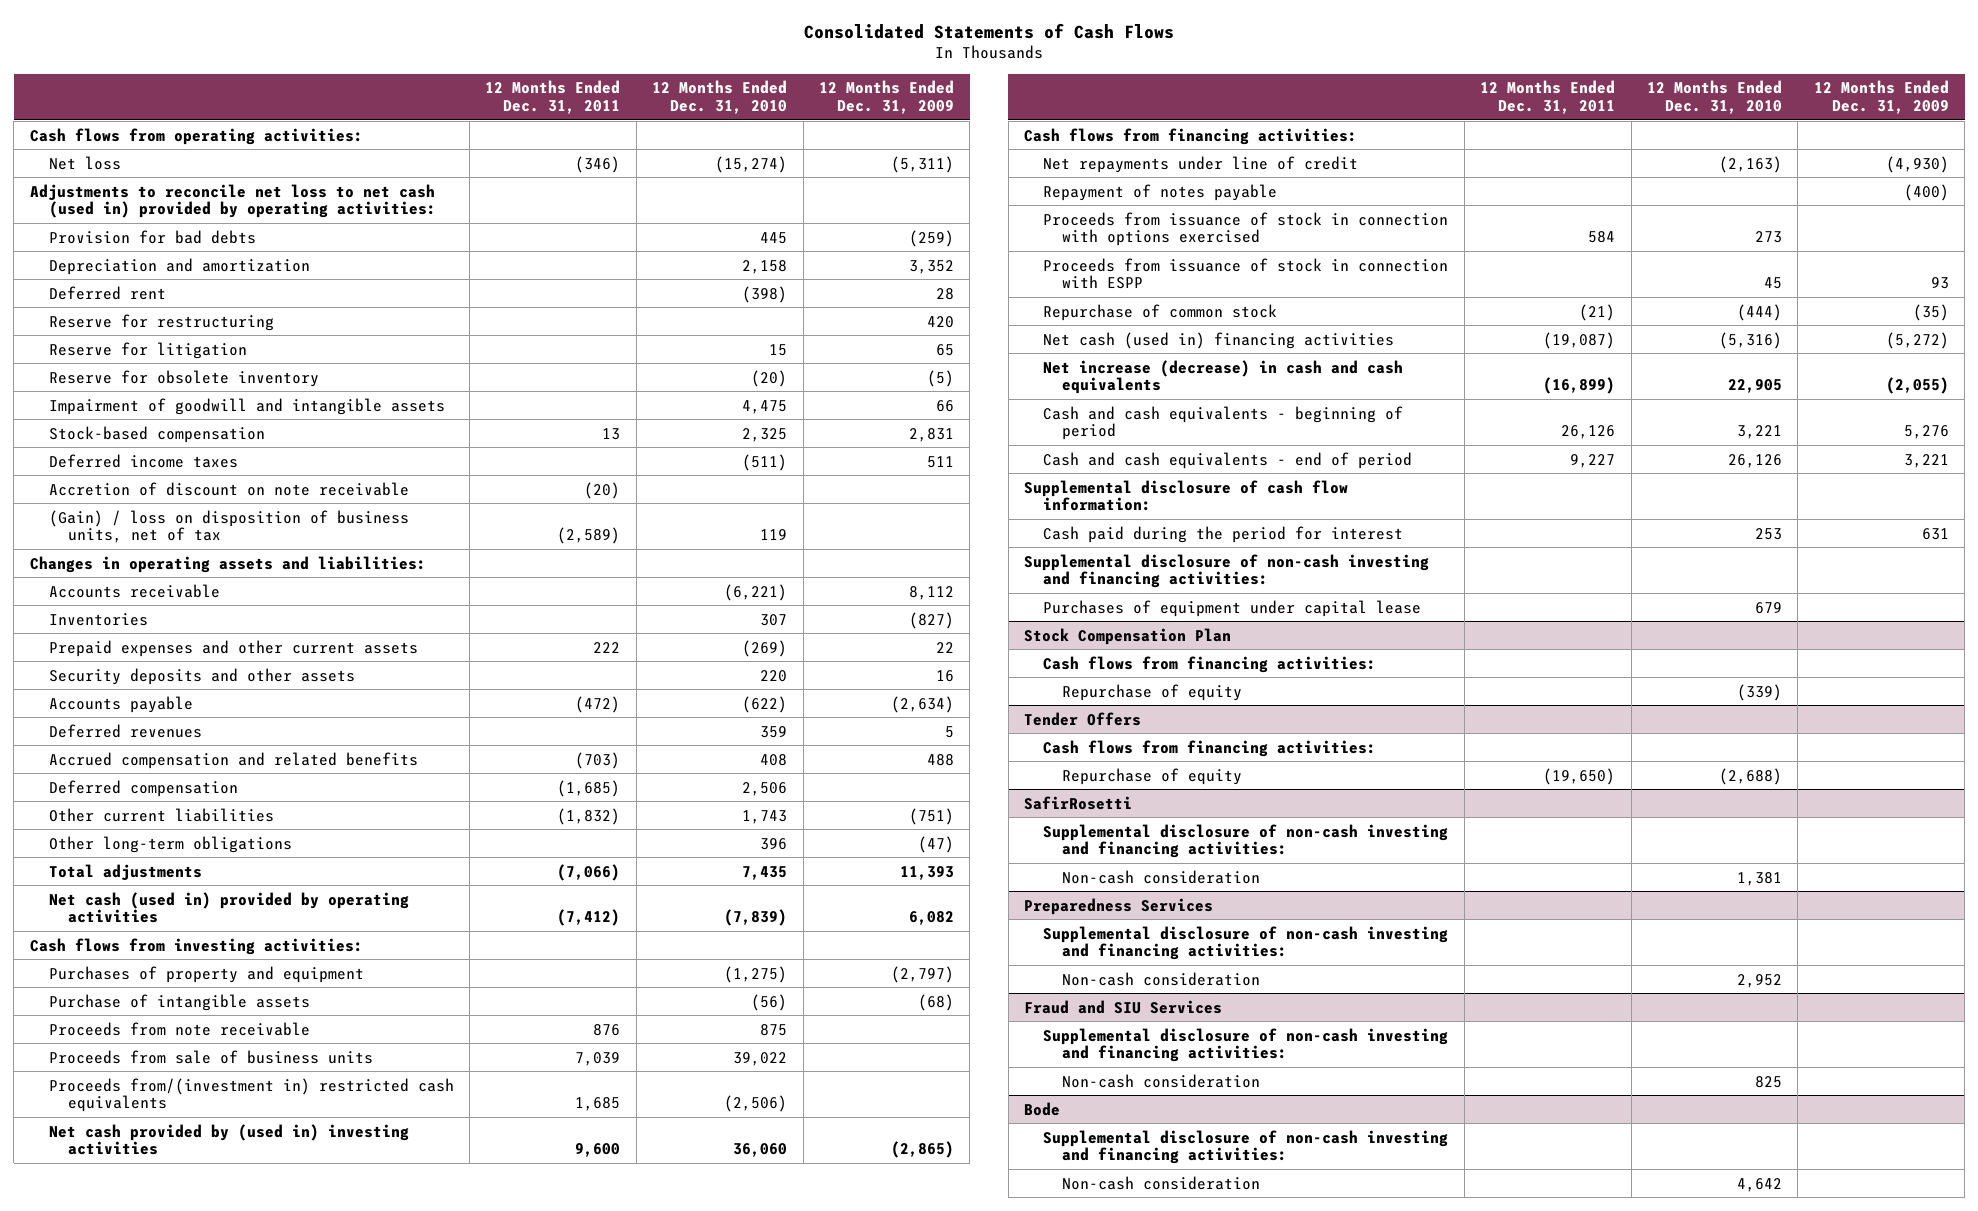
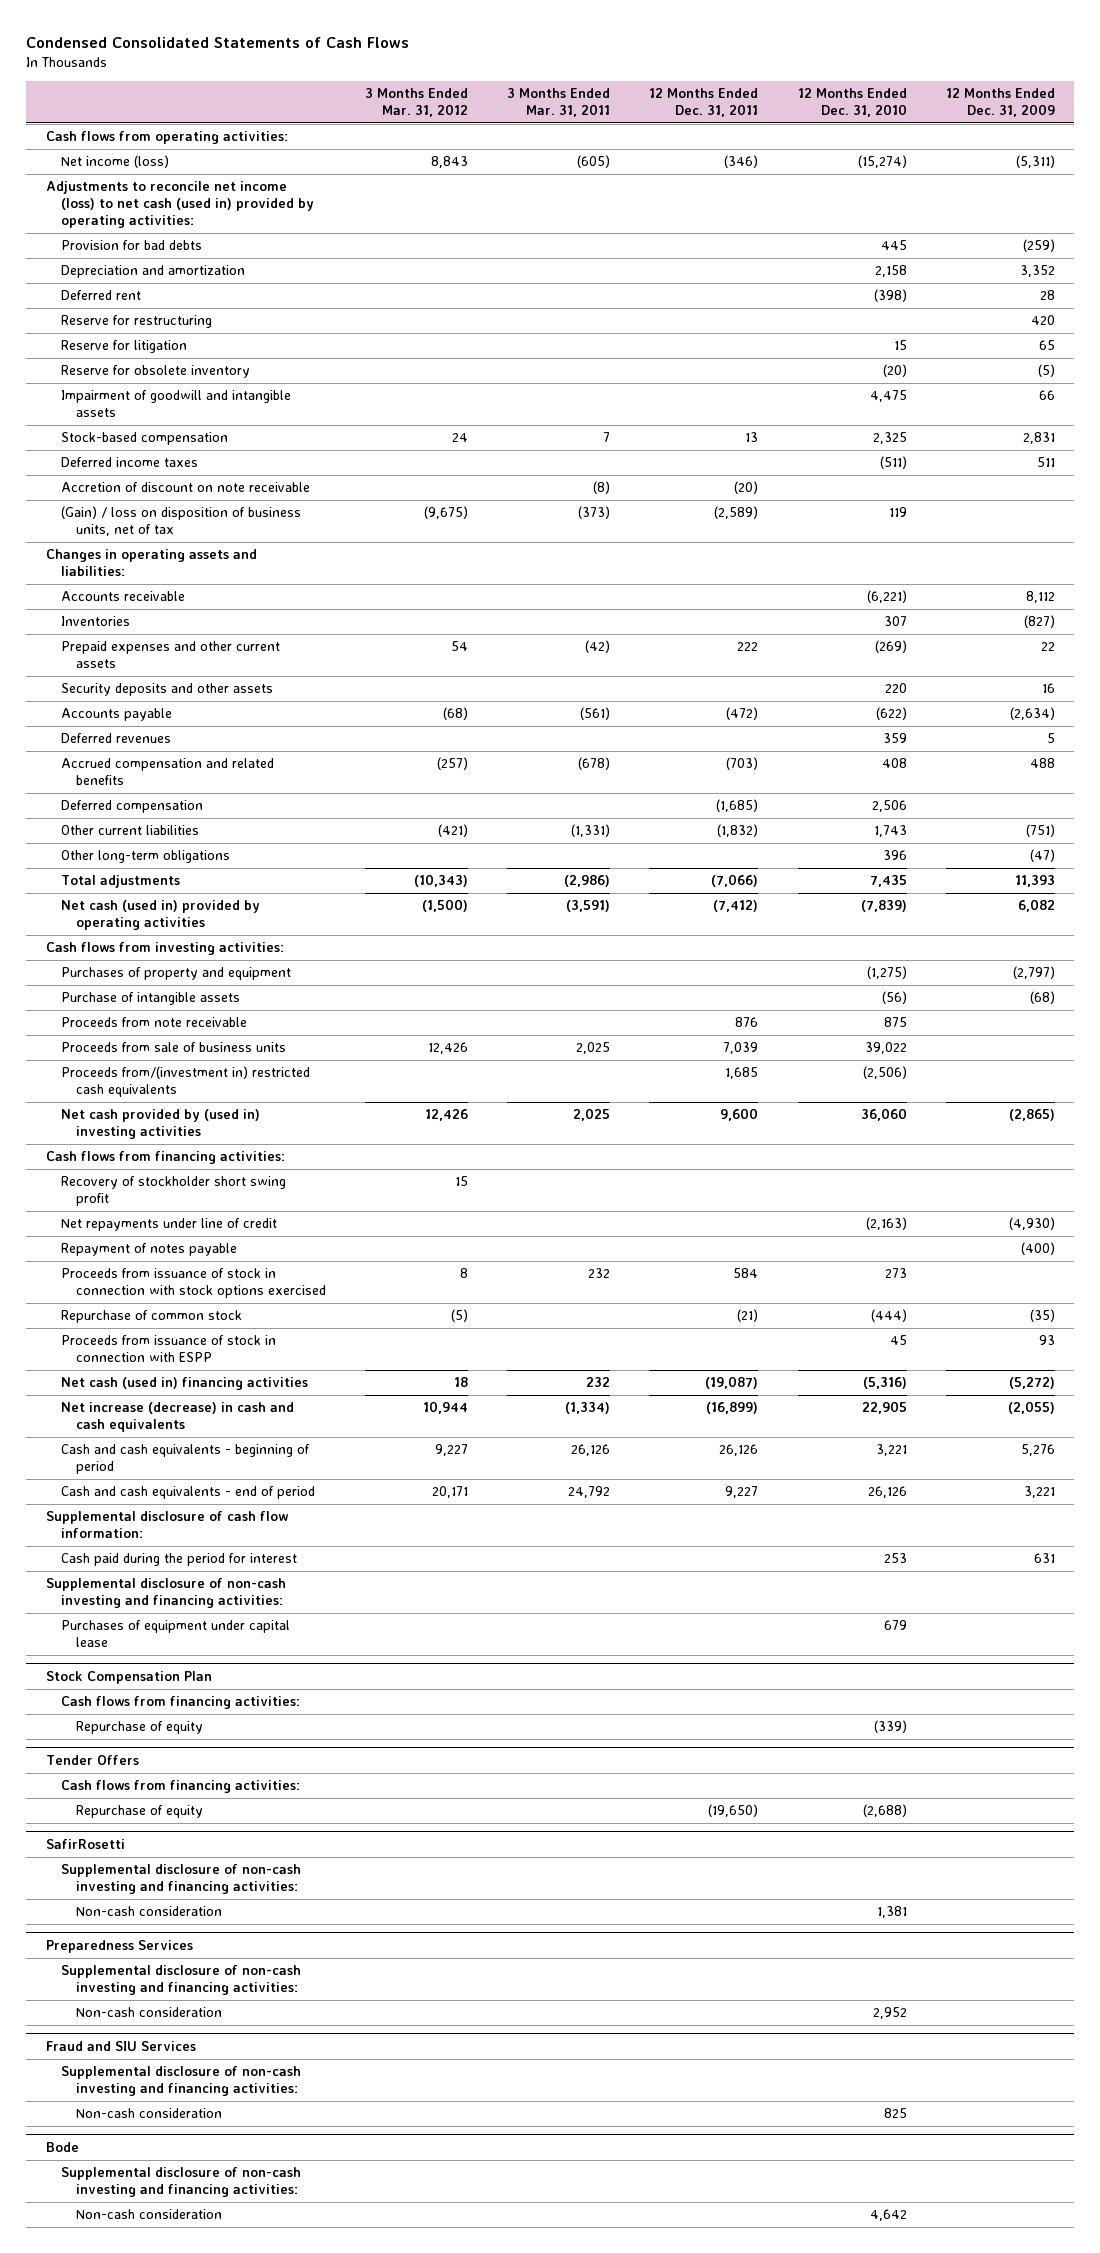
- Consolidated Statements of Cash Flows
+ Condensed Consolidated Statements of Cash Flows
- | 12 Months Ended Dec. 31, 2011 | 12 Months Ended Dec. 31, 2010 | 12 Months Ended Dec. 31, 2009
+ | 3 Months Ended Mar. 31, 2012 | 3 Months Ended Mar. 31, 2011 | 12 Months Ended Dec. 31, 2011 | 12 Months Ended Dec. 31, 2010 | 12 Months Ended Dec. 31, 2009
- Net loss | (346) | (15,274) | (5,311)
- Adjustments to reconcile net loss to net cash (used in) provided by operating activities:
+ Net income (loss) | 8,843 | (605) | (346) | (15,274) | (5,311)
+ Adjustments to reconcile net income (loss) to net cash (used in) provided by operating activities:
+ Recovery of stockholder short swing profit | 15 | | | |
- Proceeds from issuance of stock in connection with options exercised | 584 | 273 |
+ Proceeds from issuance of stock in connection with stock options exercised | 8 | 232 | 584 | 273 |
moved down: Proceeds from issuance of stock in connection with ESPP | | | | 45 | 93

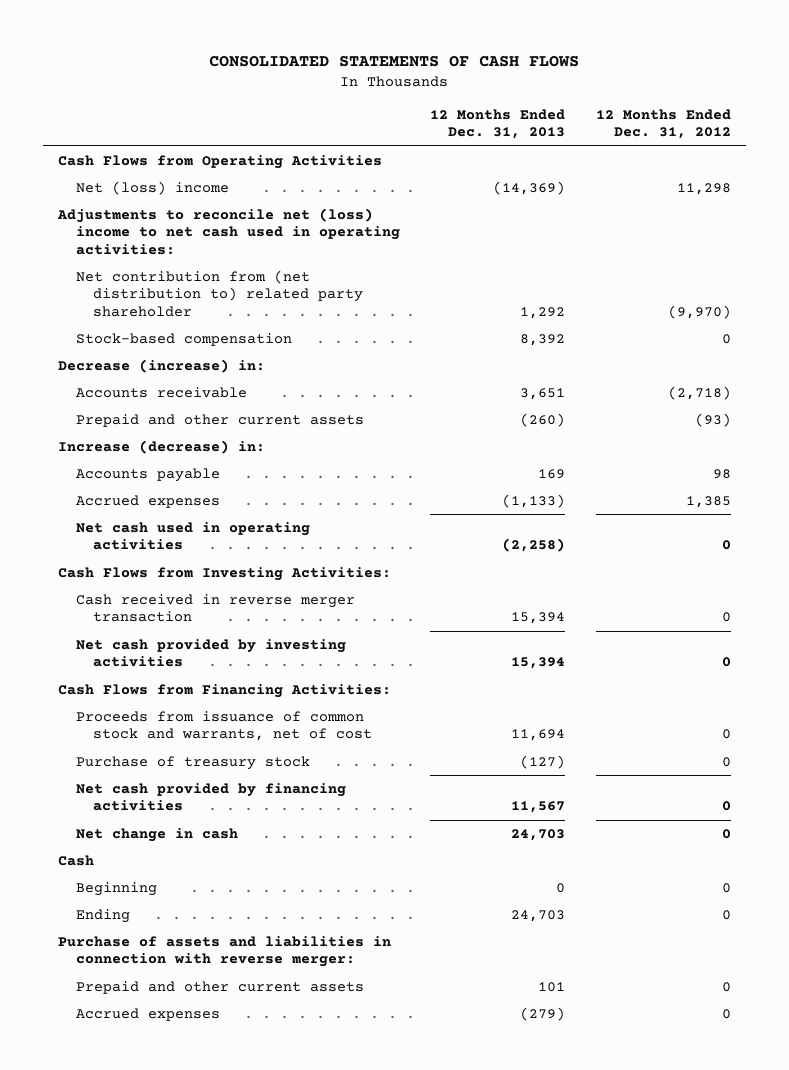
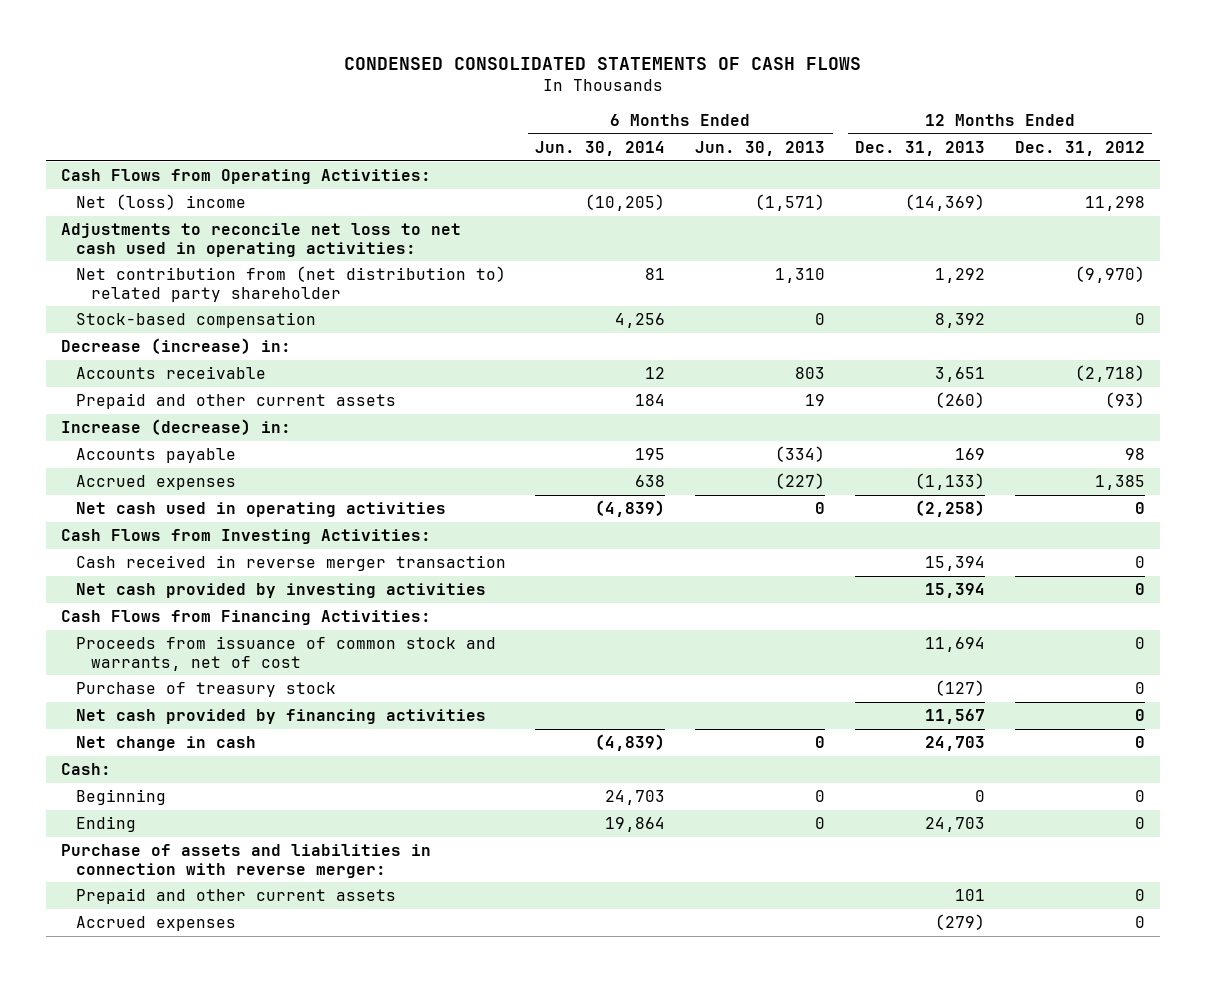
- CONSOLIDATED STATEMENTS OF CASH FLOWS
+ CONDENSED CONSOLIDATED STATEMENTS OF CASH FLOWS
- | 12 Months Ended Dec. 31, 2013 | 12 Months Ended Dec. 31, 2012
+ | 6 Months Ended Jun. 30, 2014 | 6 Months Ended Jun. 30, 2013 | 12 Months Ended Dec. 31, 2013 | 12 Months Ended Dec. 31, 2012
- Cash Flows from Operating Activities
+ Cash Flows from Operating Activities:
- Adjustments to reconcile net (loss) income to net cash used in operating activities:
+ Adjustments to reconcile net loss to net cash used in operating activities:
- Cash
+ Cash:

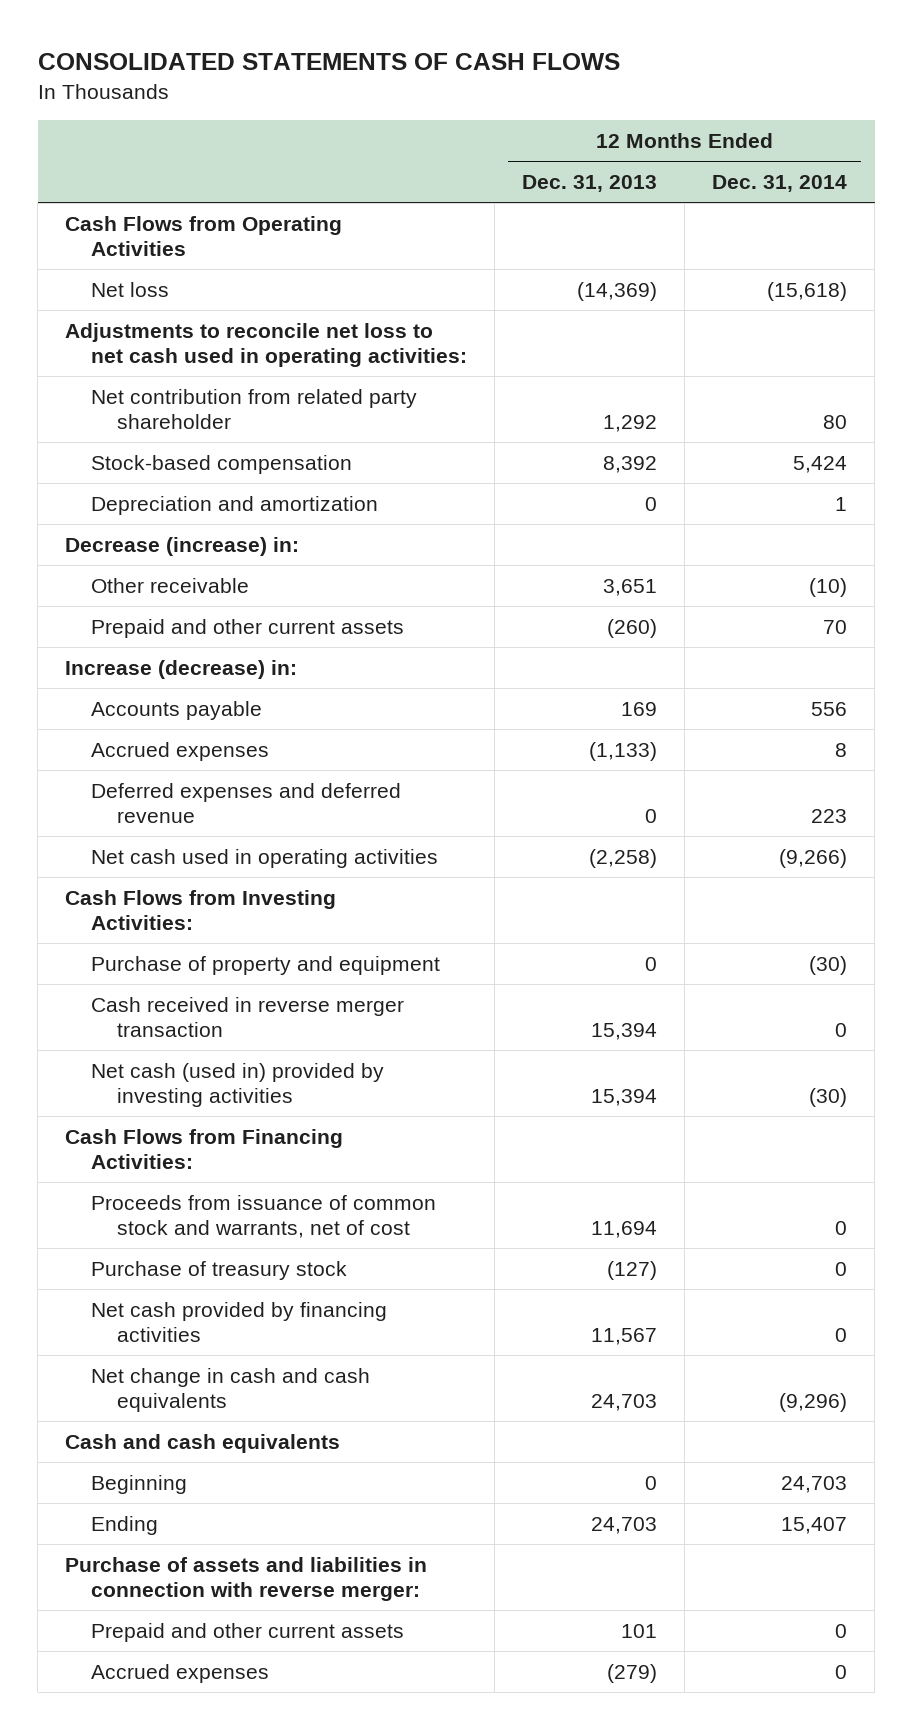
- CONDENSED CONSOLIDATED STATEMENTS OF CASH FLOWS
+ CONSOLIDATED STATEMENTS OF CASH FLOWS
- | 6 Months Ended Jun. 30, 2014 | 6 Months Ended Jun. 30, 2013 | 12 Months Ended Dec. 31, 2013 | 12 Months Ended Dec. 31, 2012
+ | 12 Months Ended Dec. 31, 2013 | 12 Months Ended Dec. 31, 2014
- Cash Flows from Operating Activities:
- Net (loss) income | (10,205) | (1,571) | (14,369) | 11,298
+ Cash Flows from Operating Activities
+ Net loss | (14,369) | (15,618)
- Net contribution from (net distribution to) related party shareholder | 81 | 1,310 | 1,292 | (9,970)
+ Net contribution from related party shareholder | 1,292 | 80
+ Depreciation and amortization | 0 | 1
- Accounts receivable | 12 | 803 | 3,651 | (2,718)
+ Other receivable | 3,651 | (10)
+ Deferred expenses and deferred revenue | 0 | 223
+ Purchase of property and equipment | 0 | (30)
- Net cash provided by investing activities | | | 15,394 | 0
+ Net cash (used in) provided by investing activities | 15,394 | (30)
- Net change in cash | (4,839) | 0 | 24,703 | 0
- Cash:
+ Net change in cash and cash equivalents | 24,703 | (9,296)
+ Cash and cash equivalents

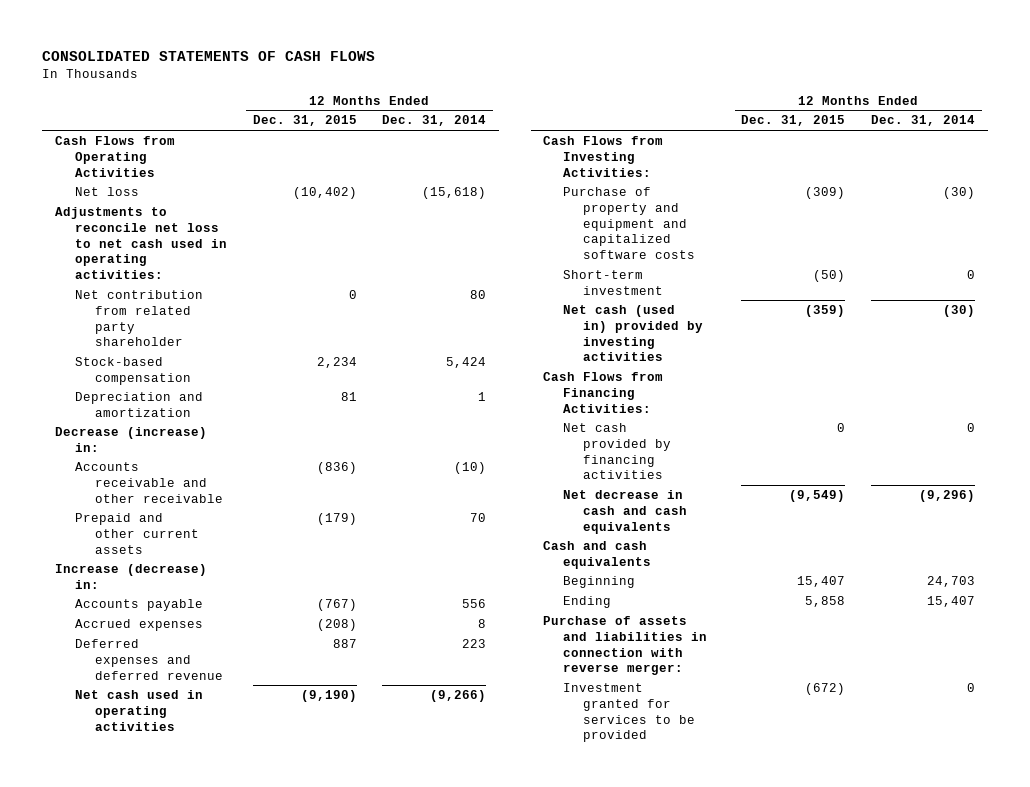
- | 12 Months Ended Dec. 31, 2013 | 12 Months Ended Dec. 31, 2014
+ | 12 Months Ended Dec. 31, 2015 | 12 Months Ended Dec. 31, 2014
- Other receivable | 3,651 | (10)
+ Accounts receivable and other receivable | (836) | (10)
- Purchase of property and equipment | 0 | (30)
- Cash received in reverse merger transaction | 15,394 | 0
+ Purchase of property and equipment and capitalized software costs | (309) | (30)
+ Short-term investment | (50) | 0
- Proceeds from issuance of common stock and warrants, net of cost | 11,694 | 0
- Purchase of treasury stock | (127) | 0
- Net change in cash and cash equivalents | 24,703 | (9,296)
+ Net decrease in cash and cash equivalents | (9,549) | (9,296)
- Prepaid and other current assets | 101 | 0
- Accrued expenses | (279) | 0
+ Investment granted for services to be provided | (672) | 0

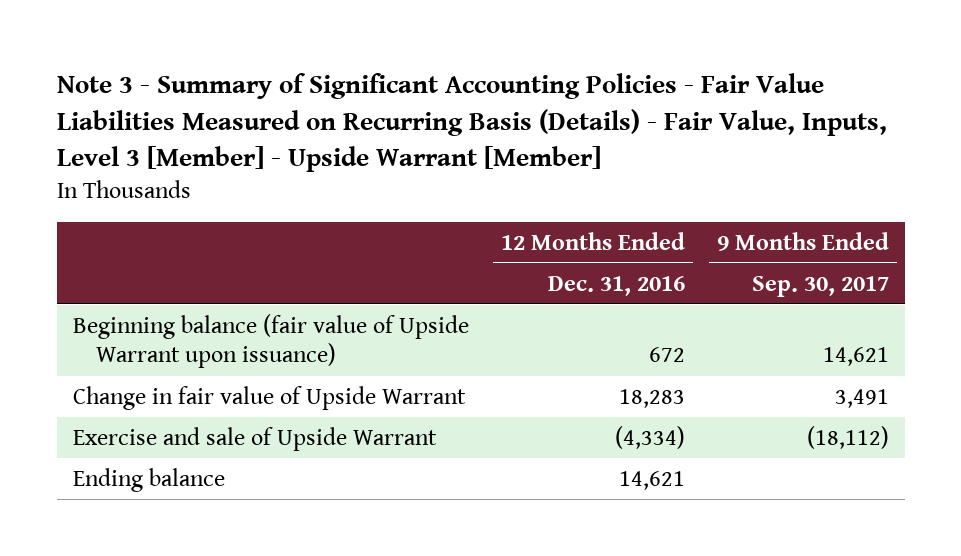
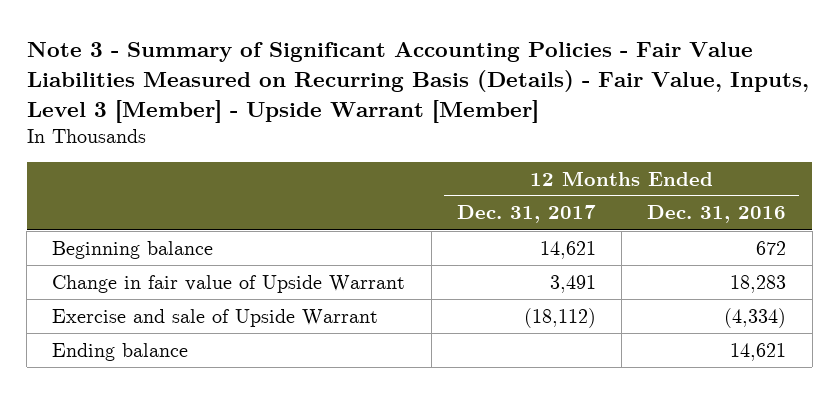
- | 12 Months Ended Dec. 31, 2016 | 9 Months Ended Sep. 30, 2017
+ | 12 Months Ended Dec. 31, 2017 | 12 Months Ended Dec. 31, 2016
- Beginning balance (fair value of Upside Warrant upon issuance) | 672 | 14,621
+ Beginning balance | 14,621 | 672

